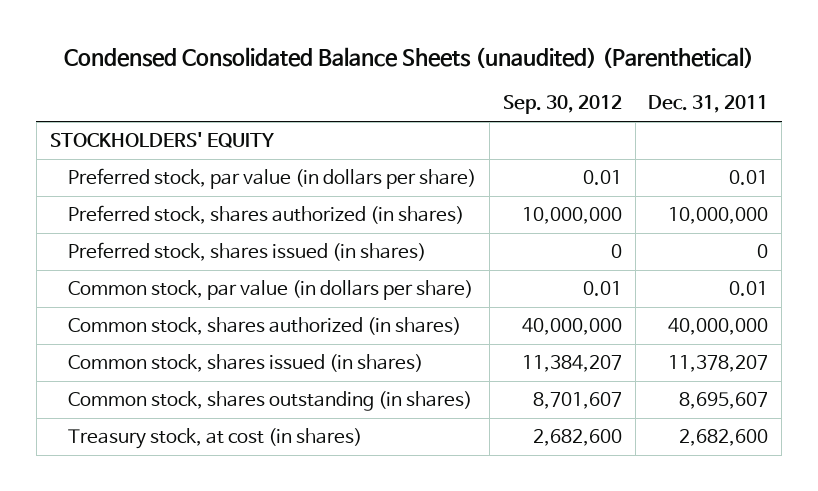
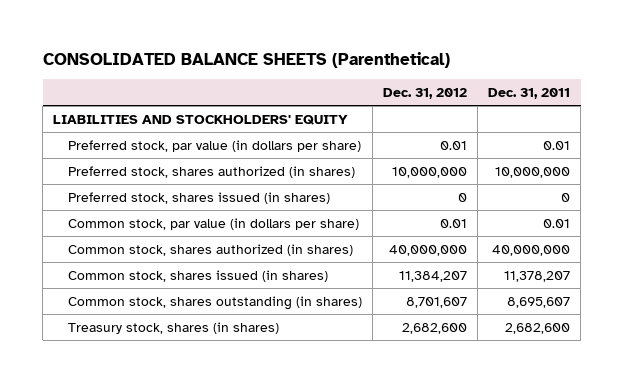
- Condensed Consolidated Balance Sheets (unaudited) (Parenthetical)
+ CONSOLIDATED BALANCE SHEETS (Parenthetical)
- | Sep. 30, 2012 | Dec. 31, 2011
+ | Dec. 31, 2012 | Dec. 31, 2011
- STOCKHOLDERS' EQUITY
+ LIABILITIES AND STOCKHOLDERS' EQUITY
- Treasury stock, at cost (in shares) | 2,682,600 | 2,682,600
+ Treasury stock, shares (in shares) | 2,682,600 | 2,682,600

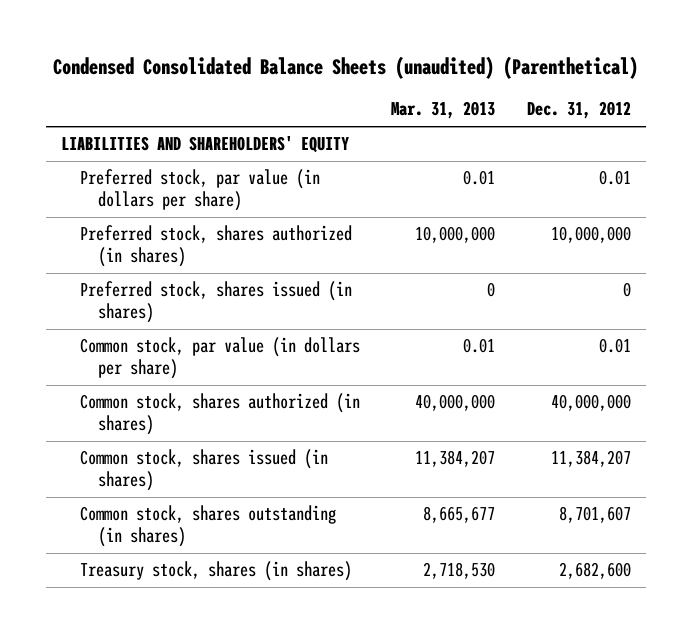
- CONSOLIDATED BALANCE SHEETS (Parenthetical)
+ Condensed Consolidated Balance Sheets (unaudited) (Parenthetical)
- | Dec. 31, 2012 | Dec. 31, 2011
+ | Mar. 31, 2013 | Dec. 31, 2012
- LIABILITIES AND STOCKHOLDERS' EQUITY
+ LIABILITIES AND SHAREHOLDERS' EQUITY

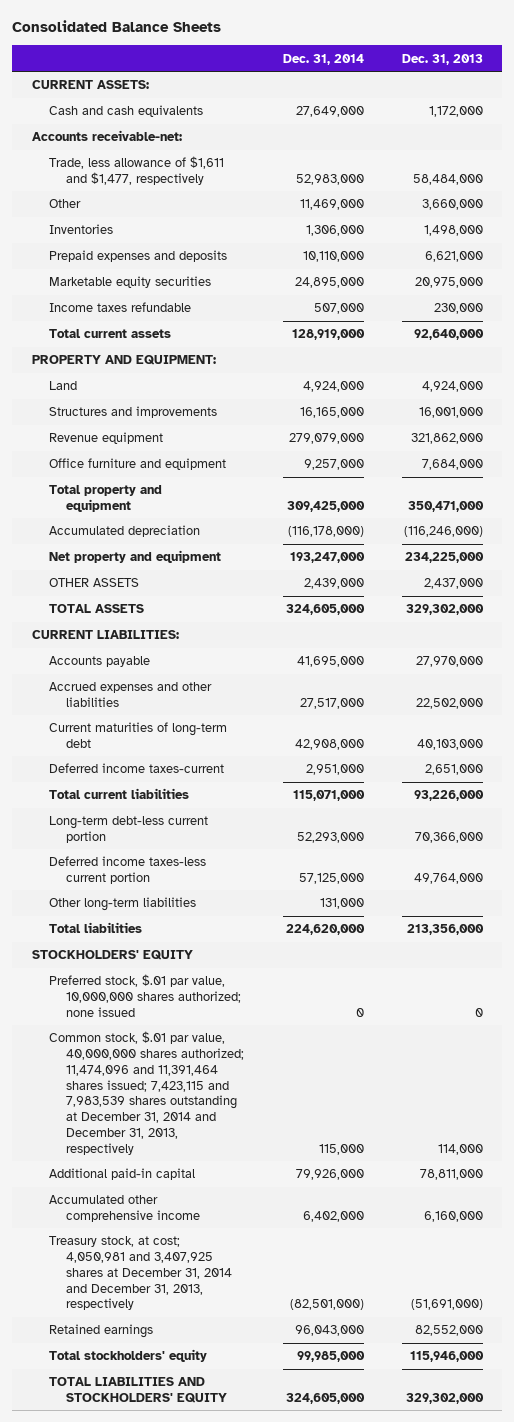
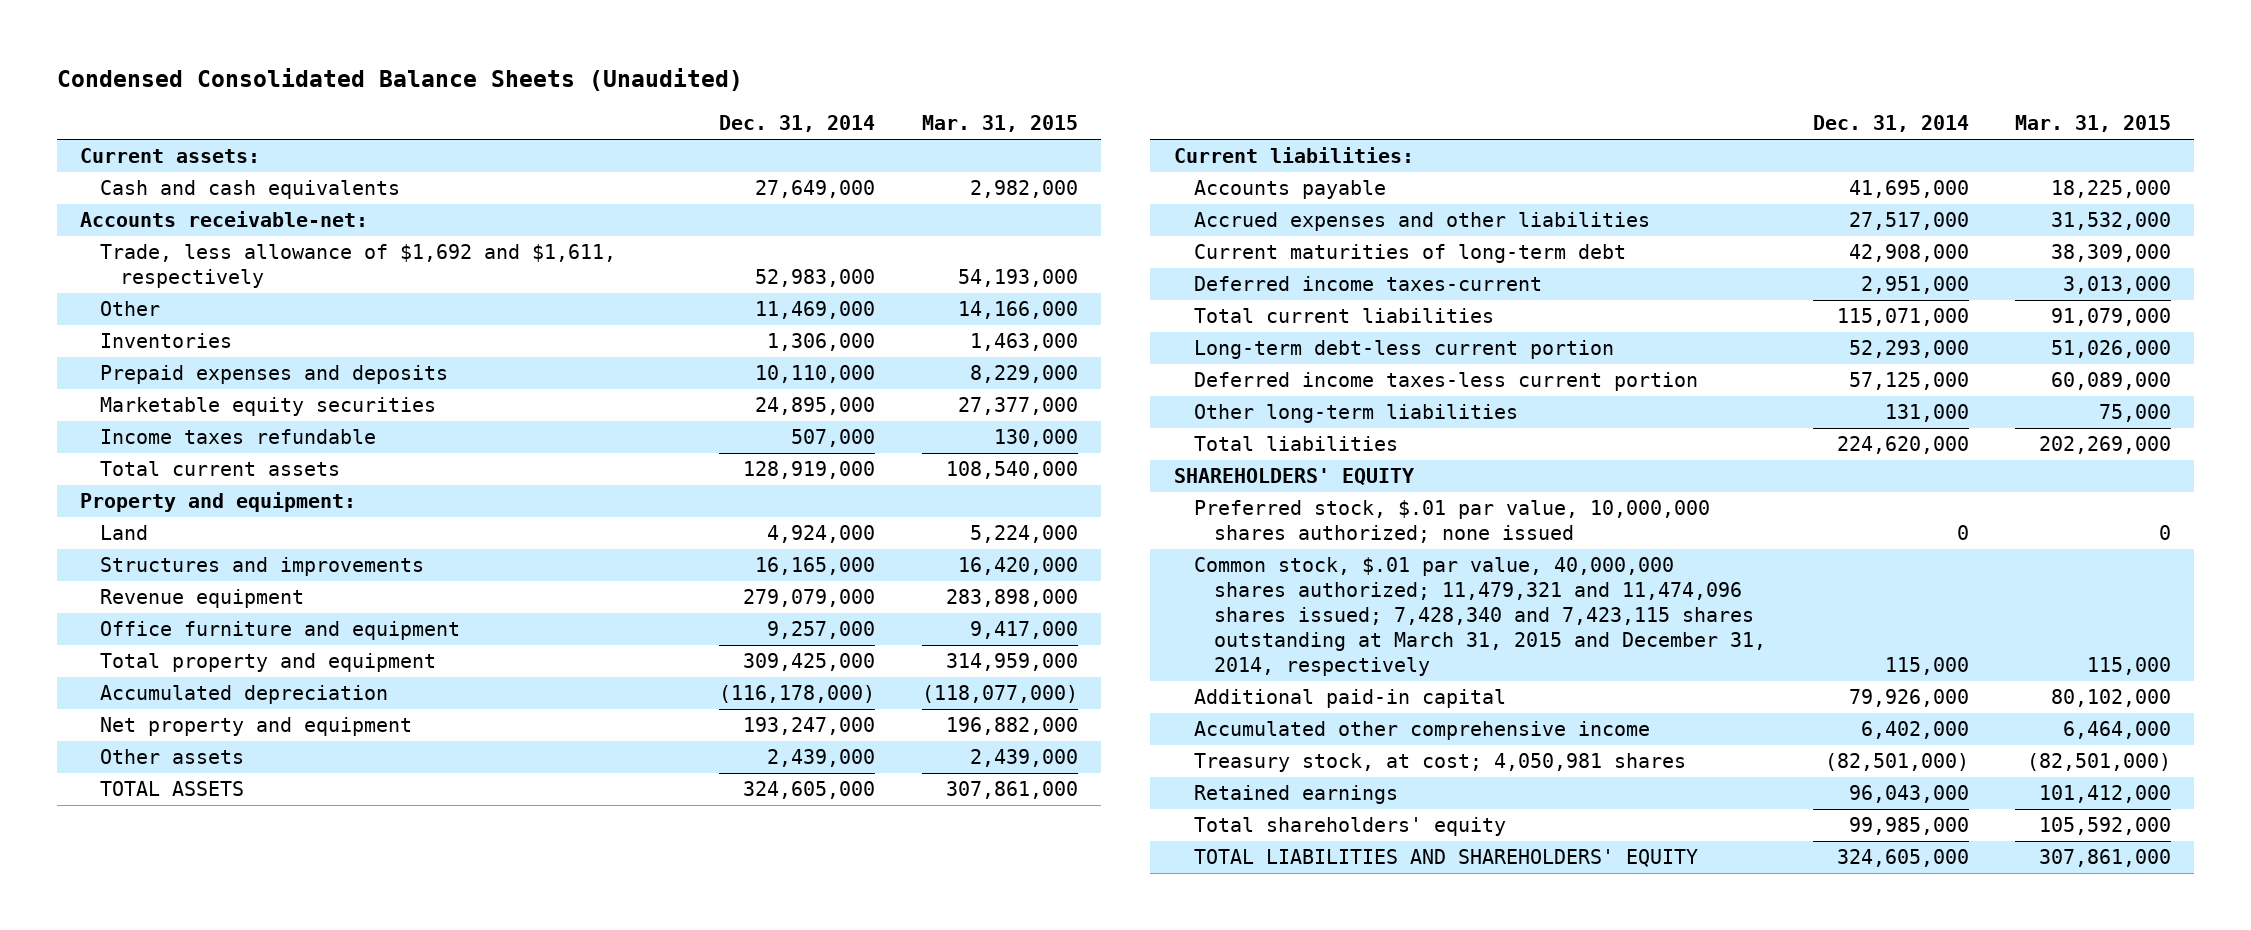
- Consolidated Balance Sheets
+ Condensed Consolidated Balance Sheets (Unaudited)
- | Dec. 31, 2014 | Dec. 31, 2013
+ | Dec. 31, 2014 | Mar. 31, 2015
- CURRENT ASSETS:
+ Current assets:
- Trade, less allowance of $1,611 and $1,477, respectively | 52,983,000 | 58,484,000
+ Trade, less allowance of $1,692 and $1,611, respectively | 52,983,000 | 54,193,000
- PROPERTY AND EQUIPMENT:
+ Property and equipment:
- OTHER ASSETS | 2,439,000 | 2,437,000
+ Other assets | 2,439,000 | 2,439,000
- CURRENT LIABILITIES:
+ Current liabilities:
- STOCKHOLDERS' EQUITY
+ SHAREHOLDERS' EQUITY
- Common stock, $.01 par value, 40,000,000 shares authorized; 11,474,096 and 11,391,464 shares issued; 7,423,115 and 7,983,539 shares outstanding at December 31, 2014 and December 31, 2013, respectively | 115,000 | 114,000
+ Common stock, $.01 par value, 40,000,000 shares authorized; 11,479,321 and 11,474,096 shares issued; 7,428,340 and 7,423,115 shares outstanding at March 31, 2015 and December 31, 2014, respectively | 115,000 | 115,000
- Treasury stock, at cost; 4,050,981 and 3,407,925 shares at December 31, 2014 and December 31, 2013, respectively | (82,501,000) | (51,691,000)
+ Treasury stock, at cost; 4,050,981 shares | (82,501,000) | (82,501,000)
- Total stockholders' equity | 99,985,000 | 115,946,000
- TOTAL LIABILITIES AND STOCKHOLDERS' EQUITY | 324,605,000 | 329,302,000
+ Total shareholders' equity | 99,985,000 | 105,592,000
+ TOTAL LIABILITIES AND SHAREHOLDERS' EQUITY | 324,605,000 | 307,861,000

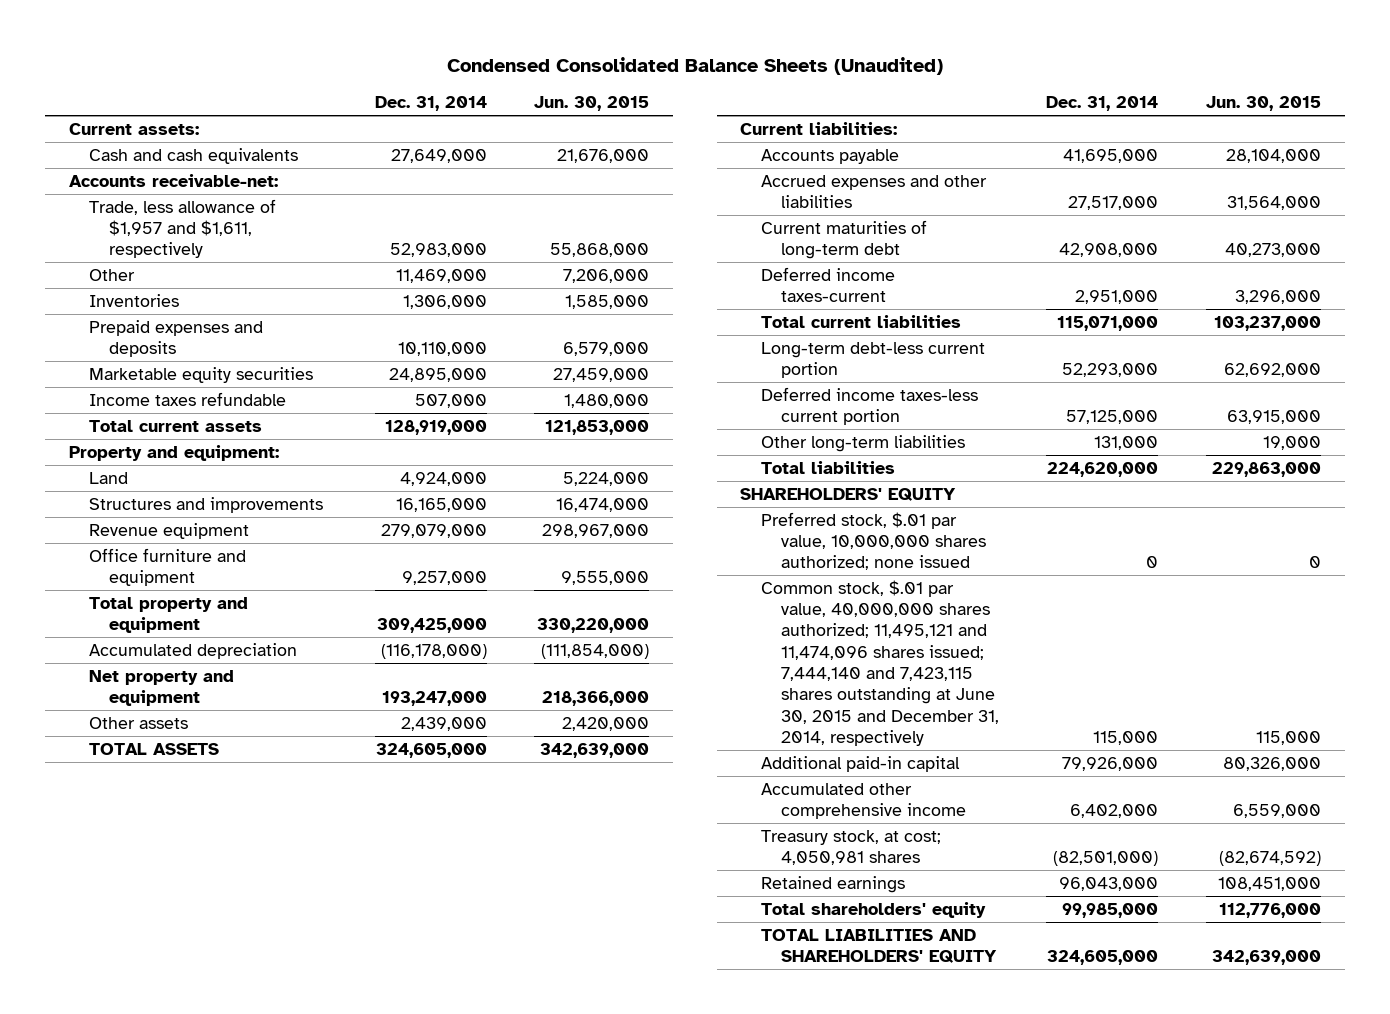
- | Dec. 31, 2014 | Mar. 31, 2015
+ | Dec. 31, 2014 | Jun. 30, 2015
- Trade, less allowance of $1,692 and $1,611, respectively | 52,983,000 | 54,193,000
+ Trade, less allowance of $1,957 and $1,611, respectively | 52,983,000 | 55,868,000
- Common stock, $.01 par value, 40,000,000 shares authorized; 11,479,321 and 11,474,096 shares issued; 7,428,340 and 7,423,115 shares outstanding at March 31, 2015 and December 31, 2014, respectively | 115,000 | 115,000
+ Common stock, $.01 par value, 40,000,000 shares authorized; 11,495,121 and 11,474,096 shares issued; 7,444,140 and 7,423,115 shares outstanding at June 30, 2015 and December 31, 2014, respectively | 115,000 | 115,000

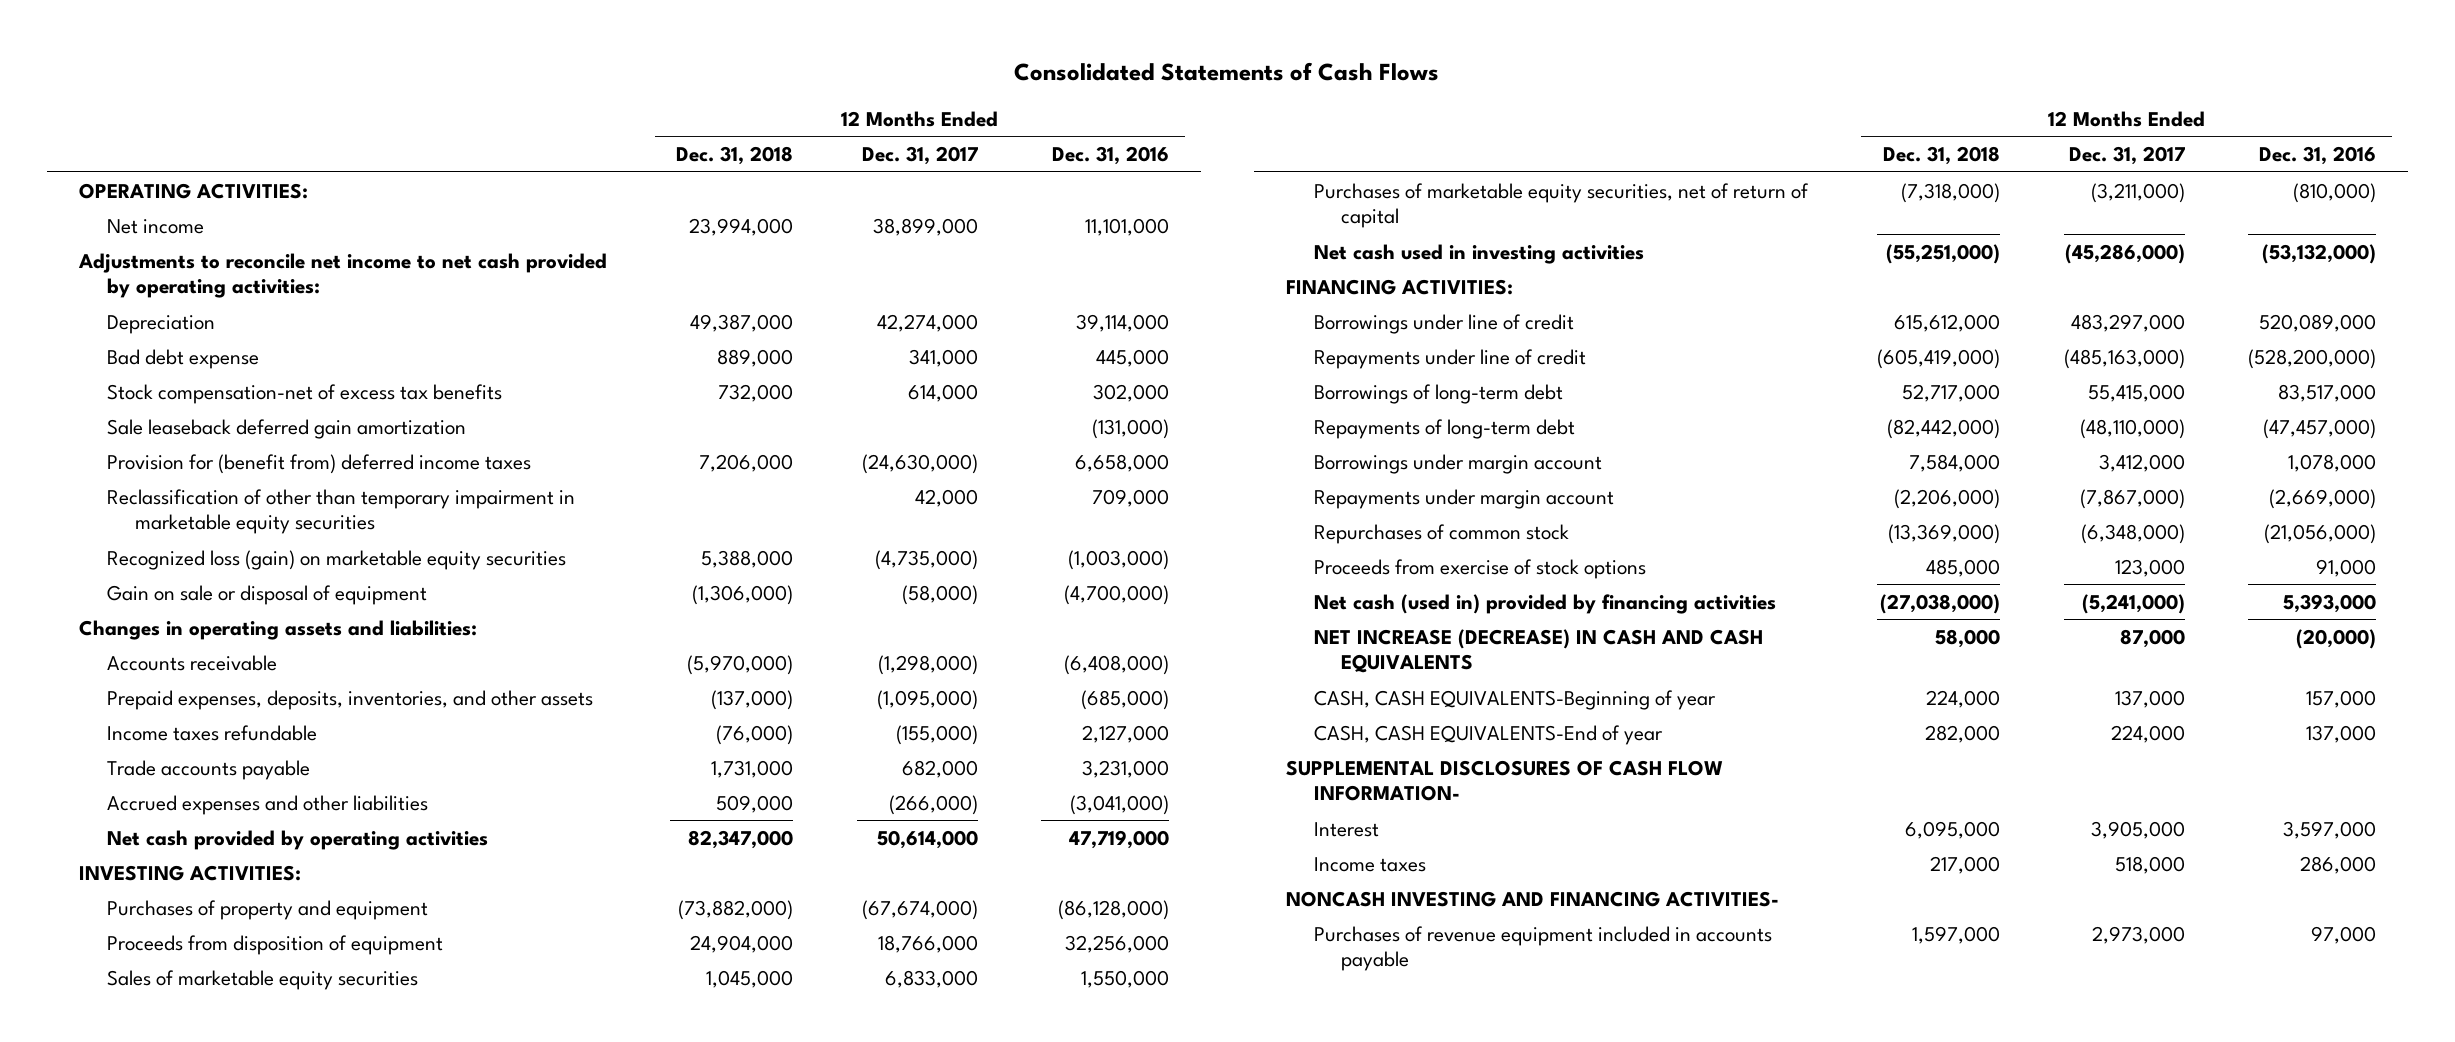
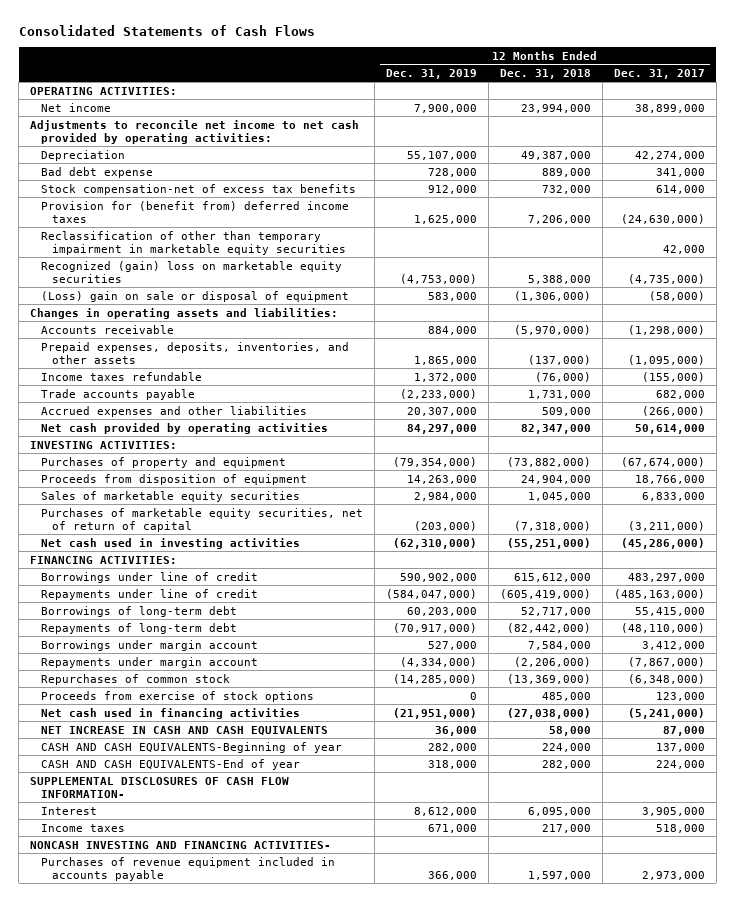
- | 12 Months Ended Dec. 31, 2018 | 12 Months Ended Dec. 31, 2017 | 12 Months Ended Dec. 31, 2016
+ | 12 Months Ended Dec. 31, 2019 | 12 Months Ended Dec. 31, 2018 | 12 Months Ended Dec. 31, 2017
- Sale leaseback deferred gain amortization | | | (131,000)
- Recognized loss (gain) on marketable equity securities | 5,388,000 | (4,735,000) | (1,003,000)
- Gain on sale or disposal of equipment | (1,306,000) | (58,000) | (4,700,000)
+ Recognized (gain) loss on marketable equity securities | (4,753,000) | 5,388,000 | (4,735,000)
+ (Loss) gain on sale or disposal of equipment | 583,000 | (1,306,000) | (58,000)
- Net cash (used in) provided by financing activities | (27,038,000) | (5,241,000) | 5,393,000
- NET INCREASE (DECREASE) IN CASH AND CASH EQUIVALENTS | 58,000 | 87,000 | (20,000)
- CASH, CASH EQUIVALENTS-Beginning of year | 224,000 | 137,000 | 157,000
- CASH, CASH EQUIVALENTS-End of year | 282,000 | 224,000 | 137,000
+ Net cash used in financing activities | (21,951,000) | (27,038,000) | (5,241,000)
+ NET INCREASE IN CASH AND CASH EQUIVALENTS | 36,000 | 58,000 | 87,000
+ CASH AND CASH EQUIVALENTS-Beginning of year | 282,000 | 224,000 | 137,000
+ CASH AND CASH EQUIVALENTS-End of year | 318,000 | 282,000 | 224,000

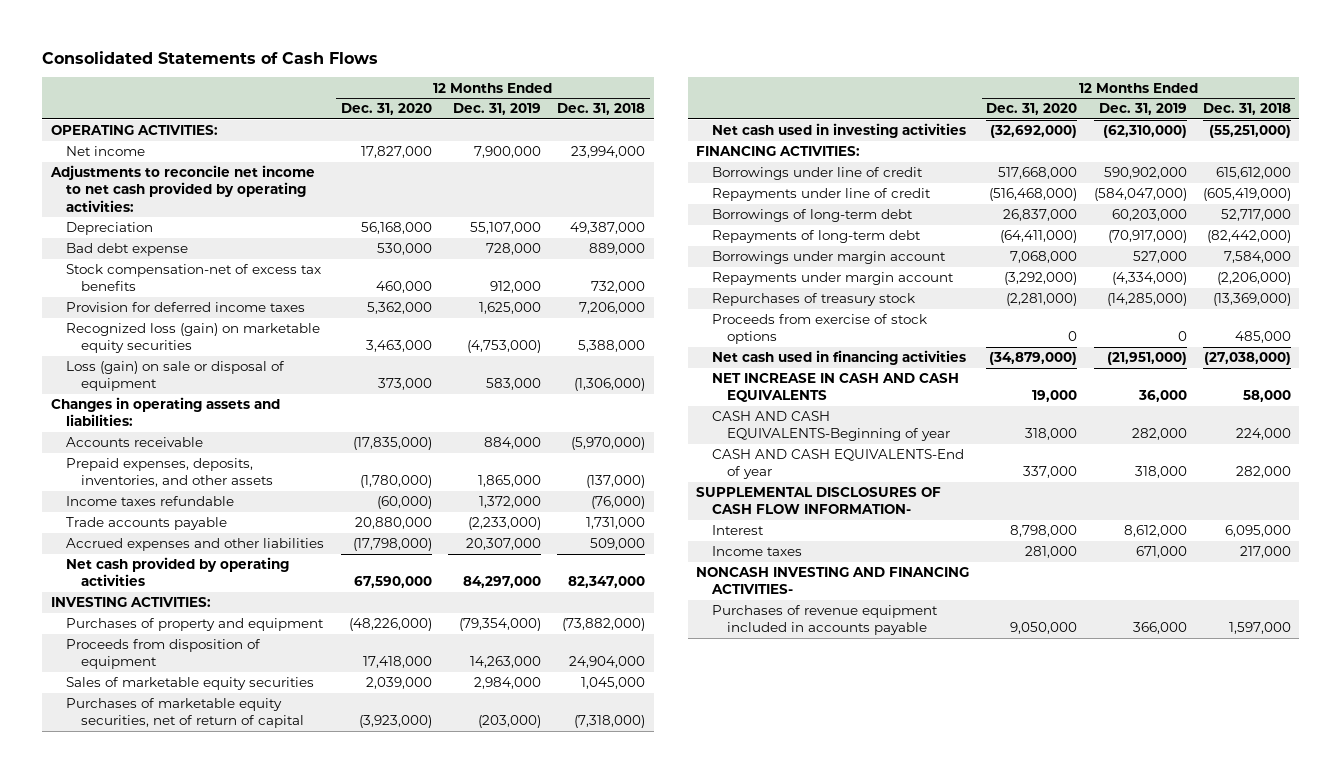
- | 12 Months Ended Dec. 31, 2019 | 12 Months Ended Dec. 31, 2018 | 12 Months Ended Dec. 31, 2017
+ | 12 Months Ended Dec. 31, 2020 | 12 Months Ended Dec. 31, 2019 | 12 Months Ended Dec. 31, 2018
- Provision for (benefit from) deferred income taxes | 1,625,000 | 7,206,000 | (24,630,000)
- Reclassification of other than temporary impairment in marketable equity securities | | | 42,000
- Recognized (gain) loss on marketable equity securities | (4,753,000) | 5,388,000 | (4,735,000)
- (Loss) gain on sale or disposal of equipment | 583,000 | (1,306,000) | (58,000)
+ Provision for deferred income taxes | 5,362,000 | 1,625,000 | 7,206,000
+ Recognized loss (gain) on marketable equity securities | 3,463,000 | (4,753,000) | 5,388,000
+ Loss (gain) on sale or disposal of equipment | 373,000 | 583,000 | (1,306,000)
- Repurchases of common stock | (14,285,000) | (13,369,000) | (6,348,000)
+ Repurchases of treasury stock | (2,281,000) | (14,285,000) | (13,369,000)

